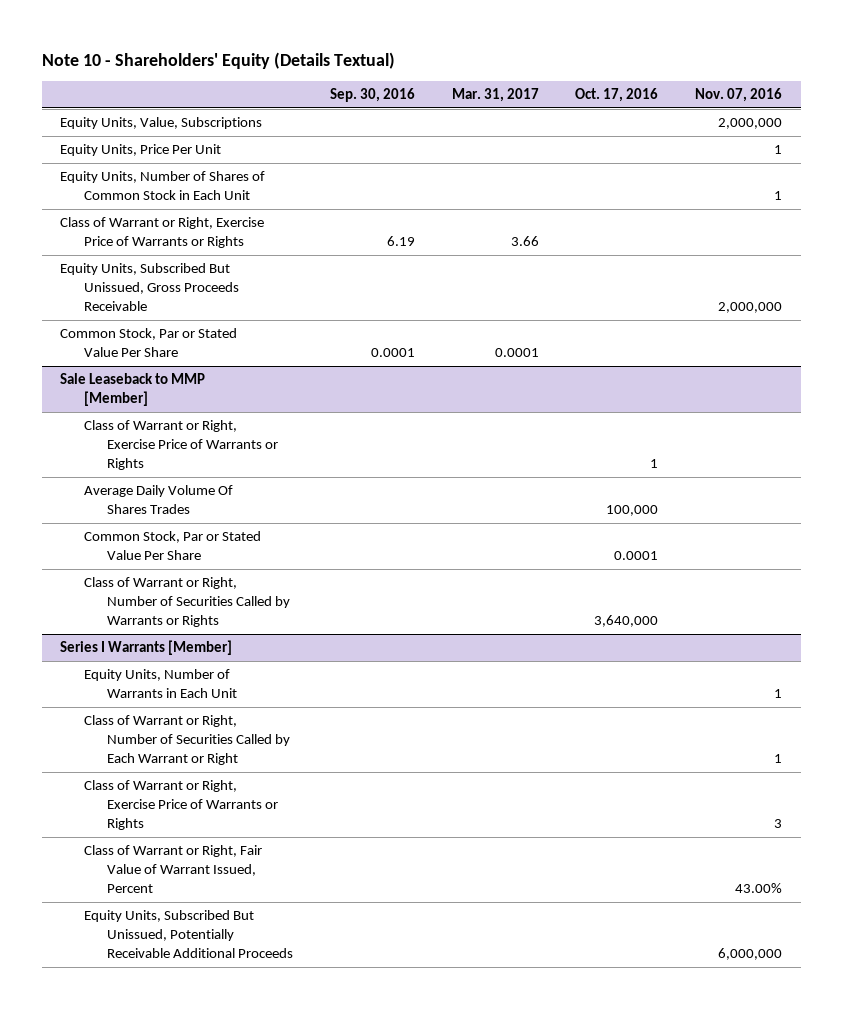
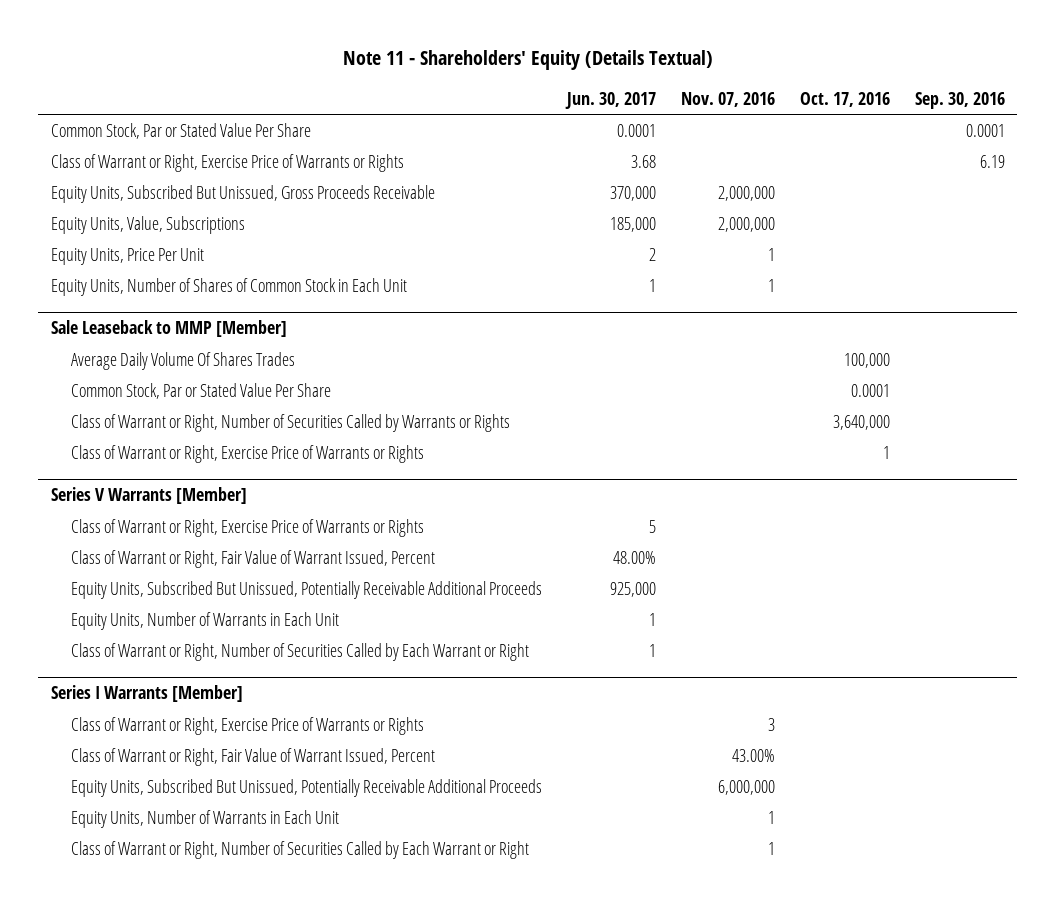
- Note 10 - Shareholders' Equity (Details Textual)
+ Note 11 - Shareholders' Equity (Details Textual)
- | Sep. 30, 2016 | Mar. 31, 2017 | Oct. 17, 2016 | Nov. 07, 2016
+ | Jun. 30, 2017 | Nov. 07, 2016 | Oct. 17, 2016 | Sep. 30, 2016
moved up: Common Stock, Par or Stated Value Per Share | 0.0001 | | | 0.0001
moved up: Class of Warrant or Right, Exercise Price of Warrants or Rights | 3.68 | | | 6.19
moved up: Equity Units, Subscribed But Unissued, Gross Proceeds Receivable | 370,000 | 2,000,000 | |
@ Sale Leaseback to MMP [Member]
moved down: Class of Warrant or Right, Exercise Price of Warrants or Rights | | | 1 |
+ Series V Warrants [Member]
+ Class of Warrant or Right, Exercise Price of Warrants or Rights | 5 | | |
+ Class of Warrant or Right, Fair Value of Warrant Issued, Percent | 48.00% | | |
+ Equity Units, Subscribed But Unissued, Potentially Receivable Additional Proceeds | 925,000 | | |
+ Equity Units, Number of Warrants in Each Unit | 1 | | |
+ Class of Warrant or Right, Number of Securities Called by Each Warrant or Right | 1 | | |
@ Series I Warrants [Member]
moved down: Equity Units, Number of Warrants in Each Unit | | 1 | |
moved down: Class of Warrant or Right, Number of Securities Called by Each Warrant or Right | | 1 | |

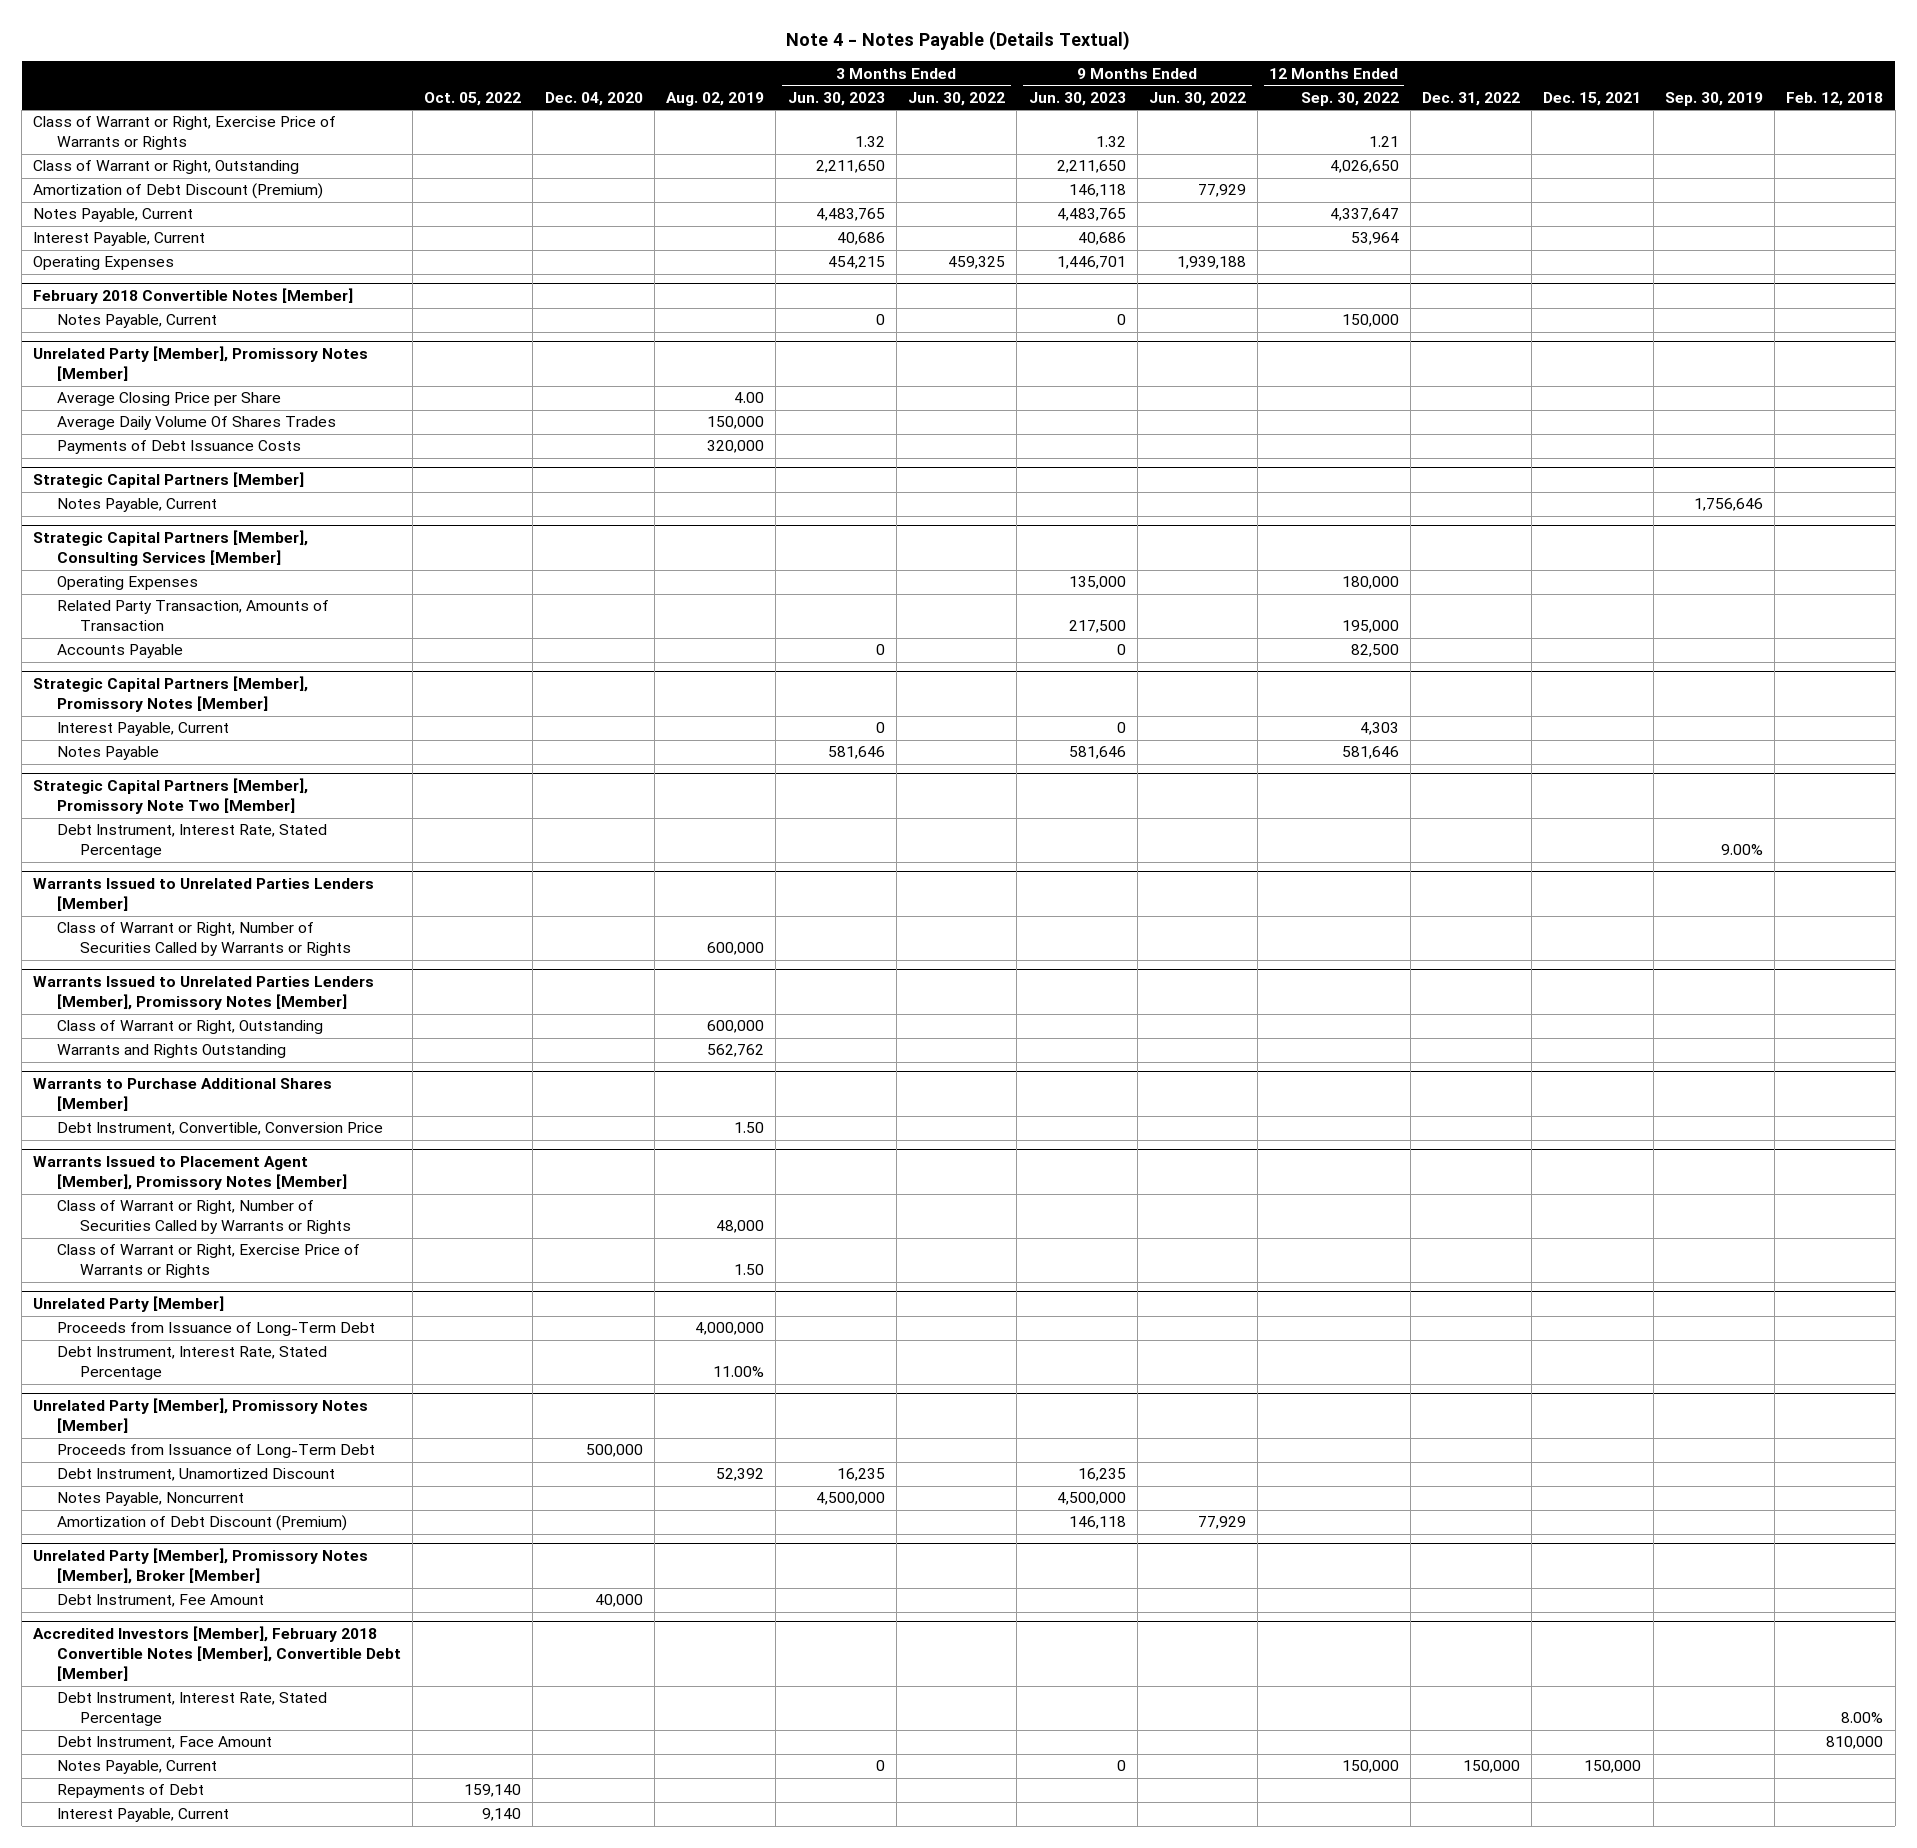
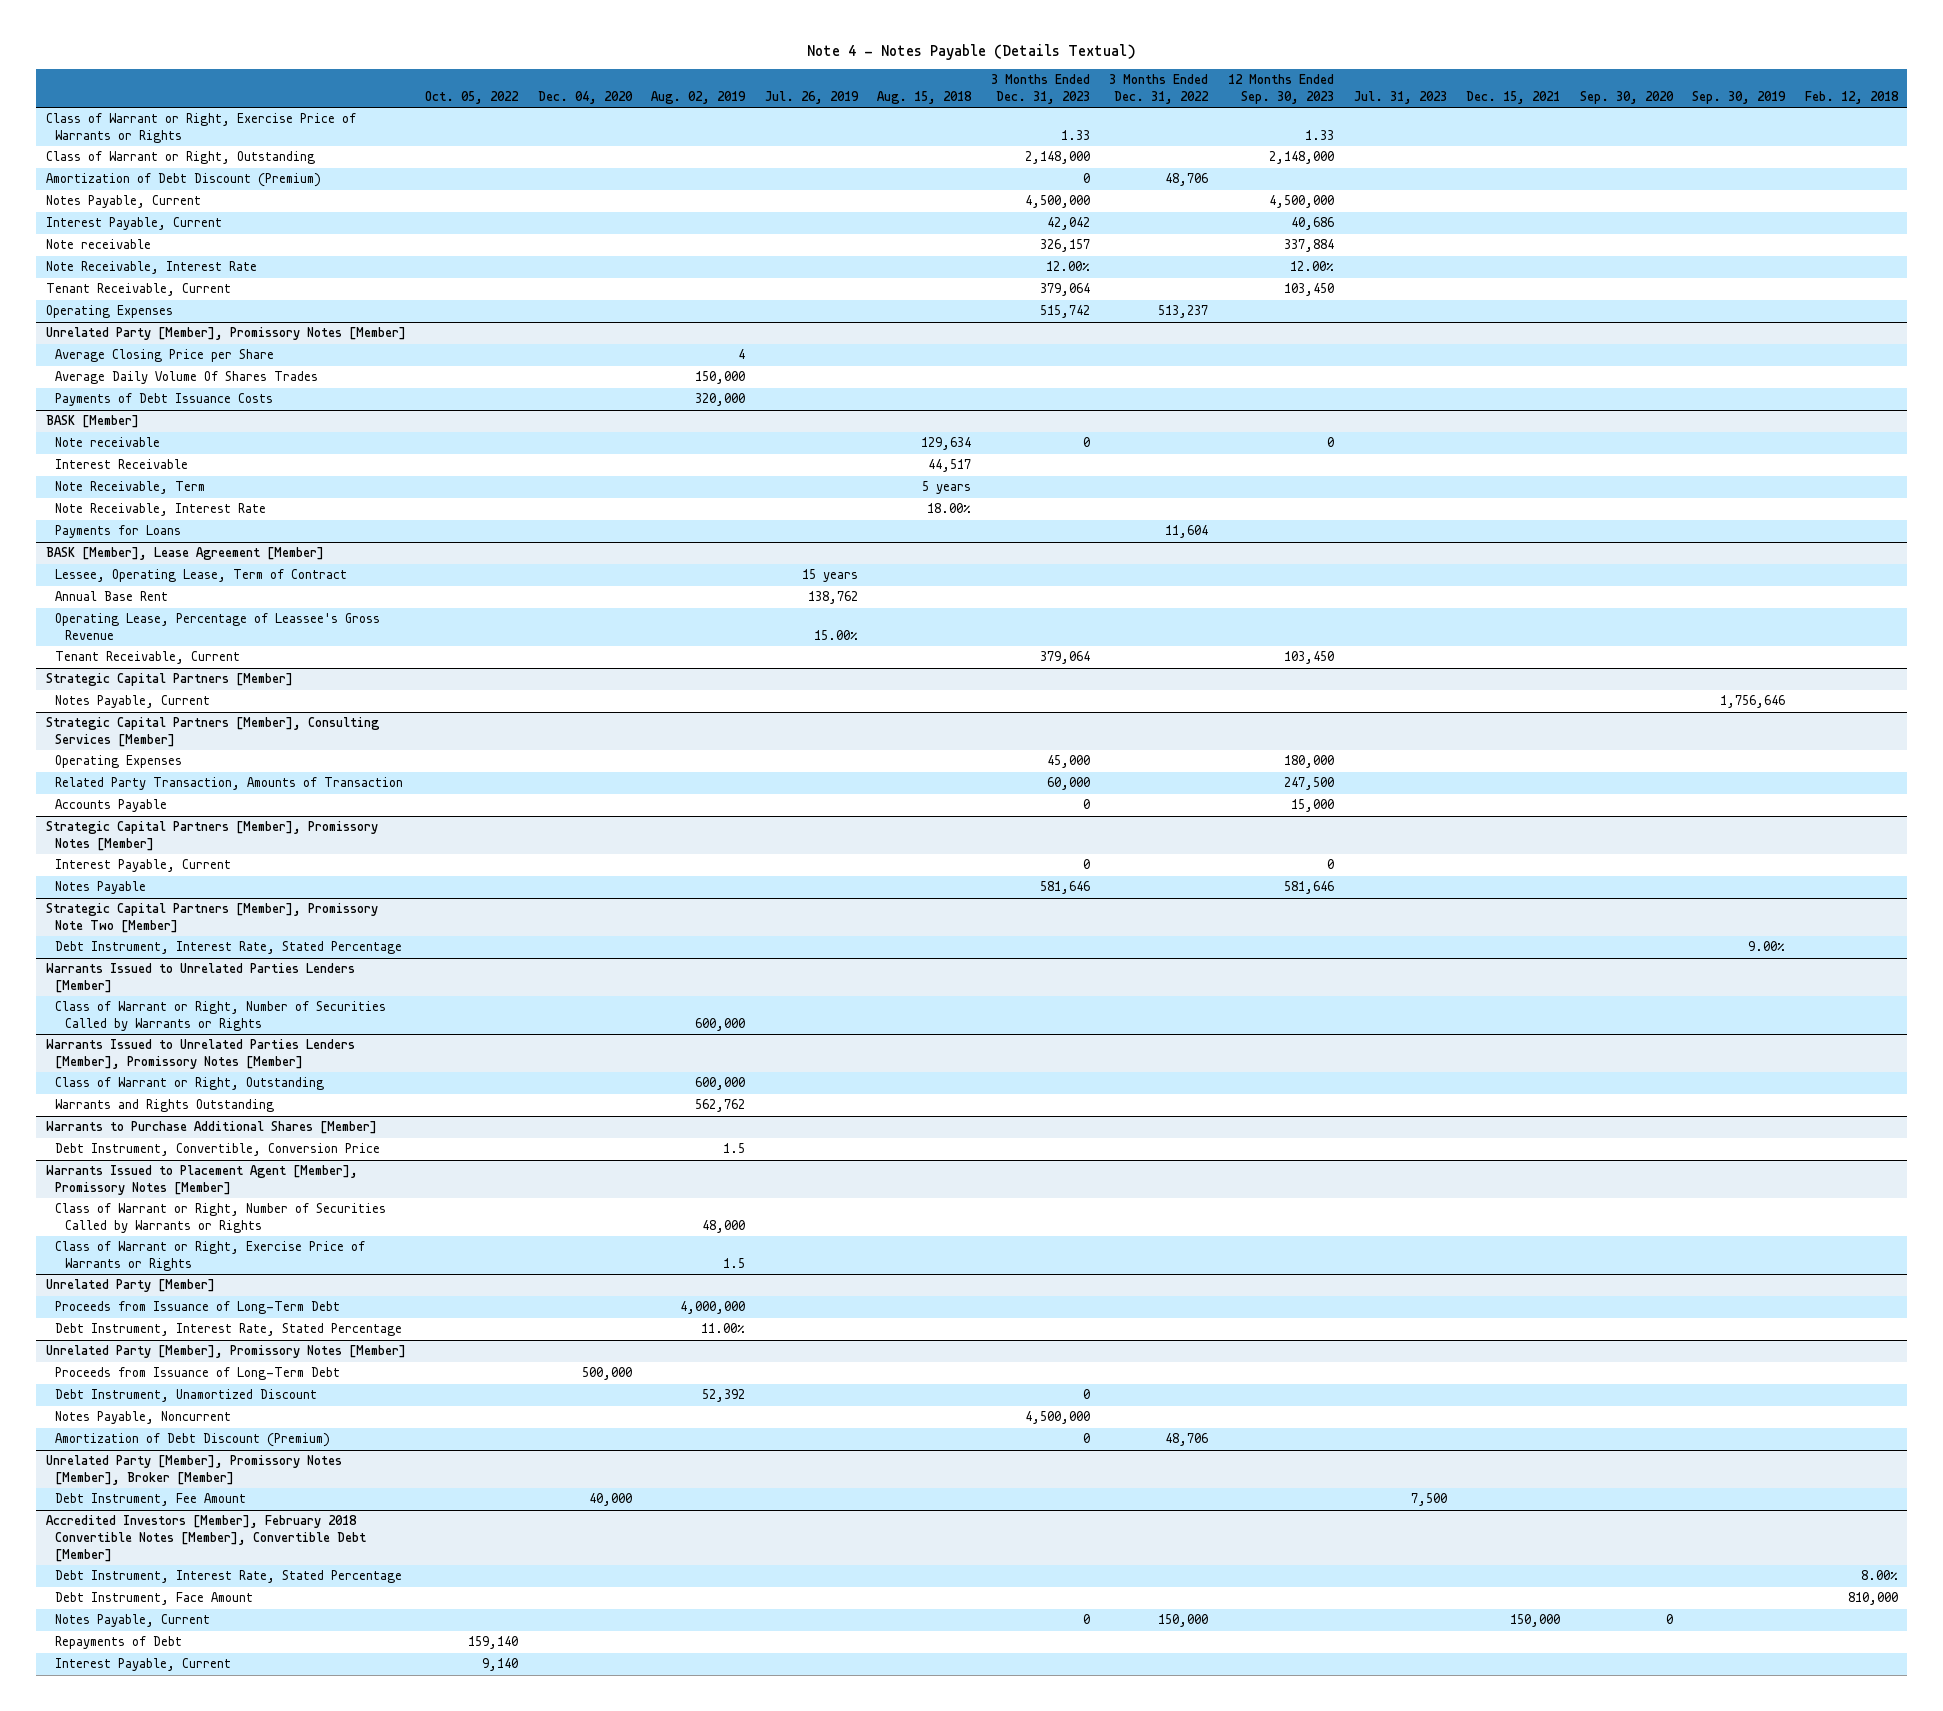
- | Oct. 05, 2022 | Dec. 04, 2020 | Aug. 02, 2019 | 3 Months Ended Jun. 30, 2023 | 3 Months Ended Jun. 30, 2022 | 9 Months Ended Jun. 30, 2023 | 9 Months Ended Jun. 30, 2022 | 12 Months Ended Sep. 30, 2022 | Dec. 31, 2022 | Dec. 15, 2021 | Sep. 30, 2019 | Feb. 12, 2018
+ | Oct. 05, 2022 | Dec. 04, 2020 | Aug. 02, 2019 | Jul. 26, 2019 | Aug. 15, 2018 | 3 Months Ended Dec. 31, 2023 | 3 Months Ended Dec. 31, 2022 | 12 Months Ended Sep. 30, 2023 | Jul. 31, 2023 | Dec. 15, 2021 | Sep. 30, 2020 | Sep. 30, 2019 | Feb. 12, 2018
+ Note receivable | | | | | | 326,157 | | 337,884 | | | | |
+ Note Receivable, Interest Rate | | | | | | 12.00% | | 12.00% | | | | |
+ Tenant Receivable, Current | | | | | | 379,064 | | 103,450 | | | | |
- February 2018 Convertible Notes [Member]
- Notes Payable, Current | | | | 0 | | 0 | | 150,000 | | | |
@ Unrelated Party [Member], Promissory Notes [Member]
- Average Closing Price per Share | | | 4.00 | | | | | | | | |
+ Average Closing Price per Share | | | 4 | | | | | | | | | |
+ BASK [Member]
+ Note receivable | | | | | 129,634 | 0 | | 0 | | | | |
+ Interest Receivable | | | | | 44,517 | | | | | | | |
+ Note Receivable, Term | | | | | 5 years | | | | | | | |
+ Note Receivable, Interest Rate | | | | | 18.00% | | | | | | | |
+ Payments for Loans | | | | | | | 11,604 | | | | | |
+ BASK [Member], Lease Agreement [Member]
+ Lessee, Operating Lease, Term of Contract | | | | 15 years | | | | | | | | |
+ Annual Base Rent | | | | 138,762 | | | | | | | | |
+ Operating Lease, Percentage of Leassee's Gross Revenue | | | | 15.00% | | | | | | | | |
+ Tenant Receivable, Current | | | | | | 379,064 | | 103,450 | | | | |
@ Warrants to Purchase Additional Shares [Member]
- Debt Instrument, Convertible, Conversion Price | | | 1.50 | | | | | | | | |
+ Debt Instrument, Convertible, Conversion Price | | | 1.5 | | | | | | | | | |
@ Warrants Issued to Placement Agent [Member], Promissory Notes [Member]
- Class of Warrant or Right, Exercise Price of Warrants or Rights | | | 1.50 | | | | | | | | |
+ Class of Warrant or Right, Exercise Price of Warrants or Rights | | | 1.5 | | | | | | | | | |

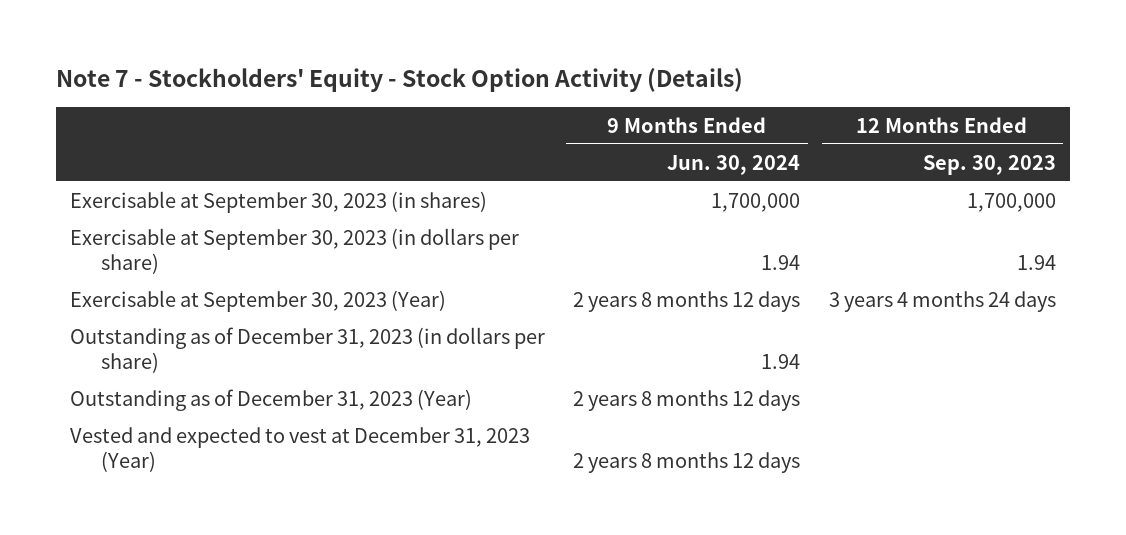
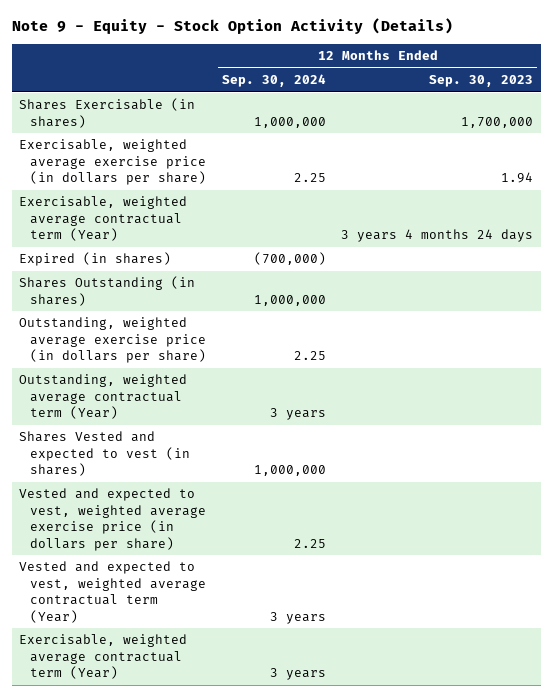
- Note 7 - Stockholders' Equity - Stock Option Activity (Details)
+ Note 9 - Equity - Stock Option Activity (Details)
- | 9 Months Ended Jun. 30, 2024 | 12 Months Ended Sep. 30, 2023
+ | 12 Months Ended Sep. 30, 2024 | 12 Months Ended Sep. 30, 2023
- Exercisable at September 30, 2023 (in shares) | 1,700,000 | 1,700,000
- Exercisable at September 30, 2023 (in dollars per share) | 1.94 | 1.94
- Exercisable at September 30, 2023 (Year) | 2 years 8 months 12 days | 3 years 4 months 24 days
- Outstanding as of December 31, 2023 (in dollars per share) | 1.94 |
- Outstanding as of December 31, 2023 (Year) | 2 years 8 months 12 days |
- Vested and expected to vest at December 31, 2023 (Year) | 2 years 8 months 12 days |
+ Shares Exercisable (in shares) | 1,000,000 | 1,700,000
+ Exercisable, weighted average exercise price (in dollars per share) | 2.25 | 1.94
+ Exercisable, weighted average contractual term (Year) | | 3 years 4 months 24 days
+ Expired (in shares) | (700,000) |
+ Shares Outstanding (in shares) | 1,000,000 |
+ Outstanding, weighted average exercise price (in dollars per share) | 2.25 |
+ Outstanding, weighted average contractual term (Year) | 3 years |
+ Shares Vested and expected to vest (in shares) | 1,000,000 |
+ Vested and expected to vest, weighted average exercise price (in dollars per share) | 2.25 |
+ Vested and expected to vest, weighted average contractual term (Year) | 3 years |
+ Exercisable, weighted average contractual term (Year) | 3 years |

